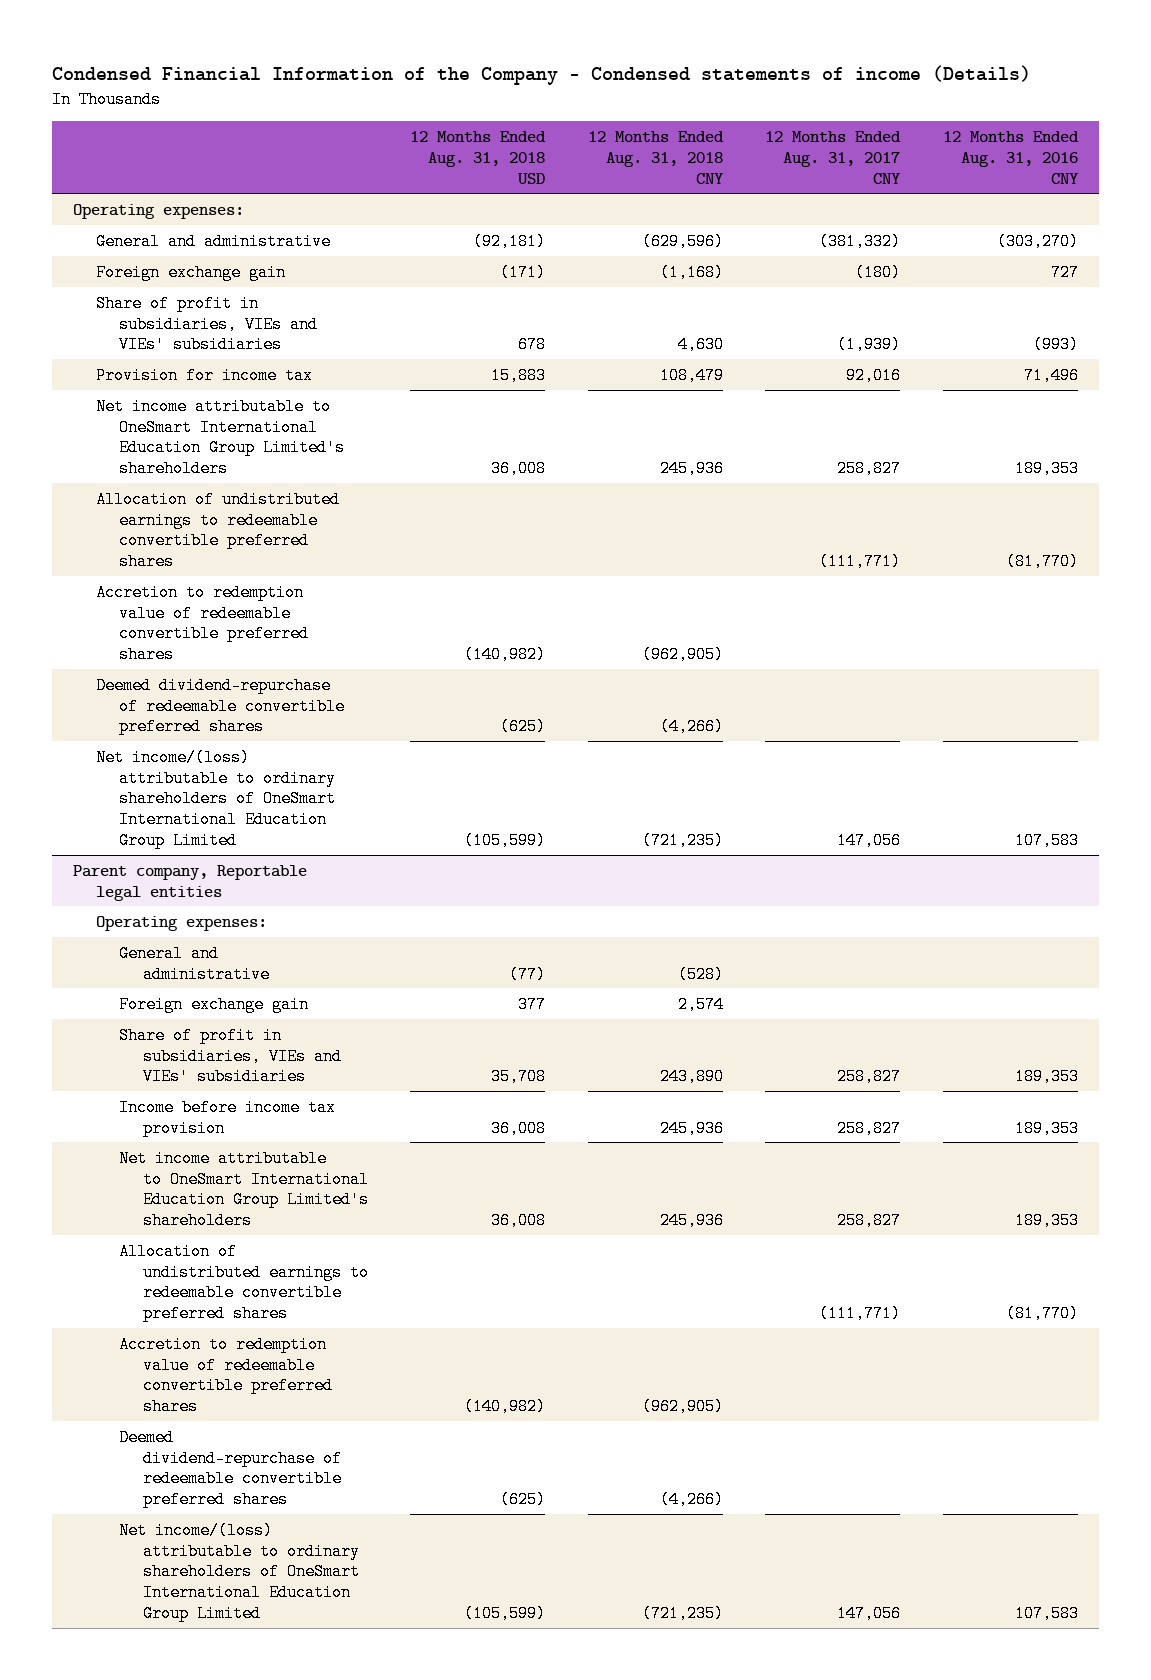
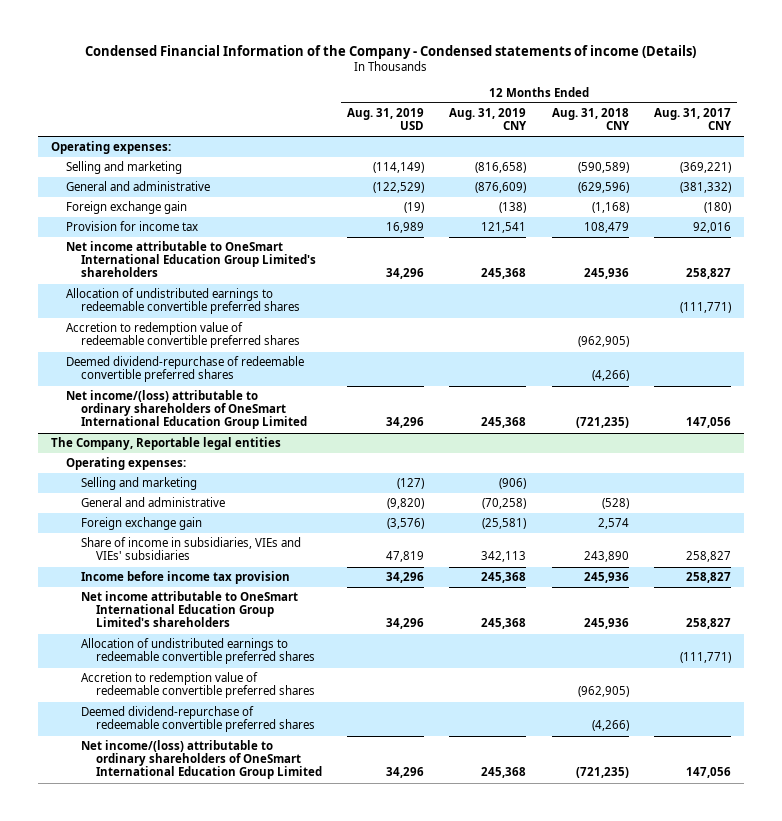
- | 12 Months Ended Aug. 31, 2018 USD | 12 Months Ended Aug. 31, 2018 CNY | 12 Months Ended Aug. 31, 2017 CNY | 12 Months Ended Aug. 31, 2016 CNY
+ | 12 Months Ended Aug. 31, 2019 USD | 12 Months Ended Aug. 31, 2019 CNY | 12 Months Ended Aug. 31, 2018 CNY | 12 Months Ended Aug. 31, 2017 CNY
+ Selling and marketing | (114,149) | (816,658) | (590,589) | (369,221)
- Share of profit in subsidiaries, VIEs and VIEs' subsidiaries | 678 | 4,630 | (1,939) | (993)
- Parent company, Reportable legal entities
+ The Company, Reportable legal entities
+ Selling and marketing | (127) | (906) | |
- Share of profit in subsidiaries, VIEs and VIEs' subsidiaries | 35,708 | 243,890 | 258,827 | 189,353
+ Share of income in subsidiaries, VIEs and VIEs' subsidiaries | 47,819 | 342,113 | 243,890 | 258,827

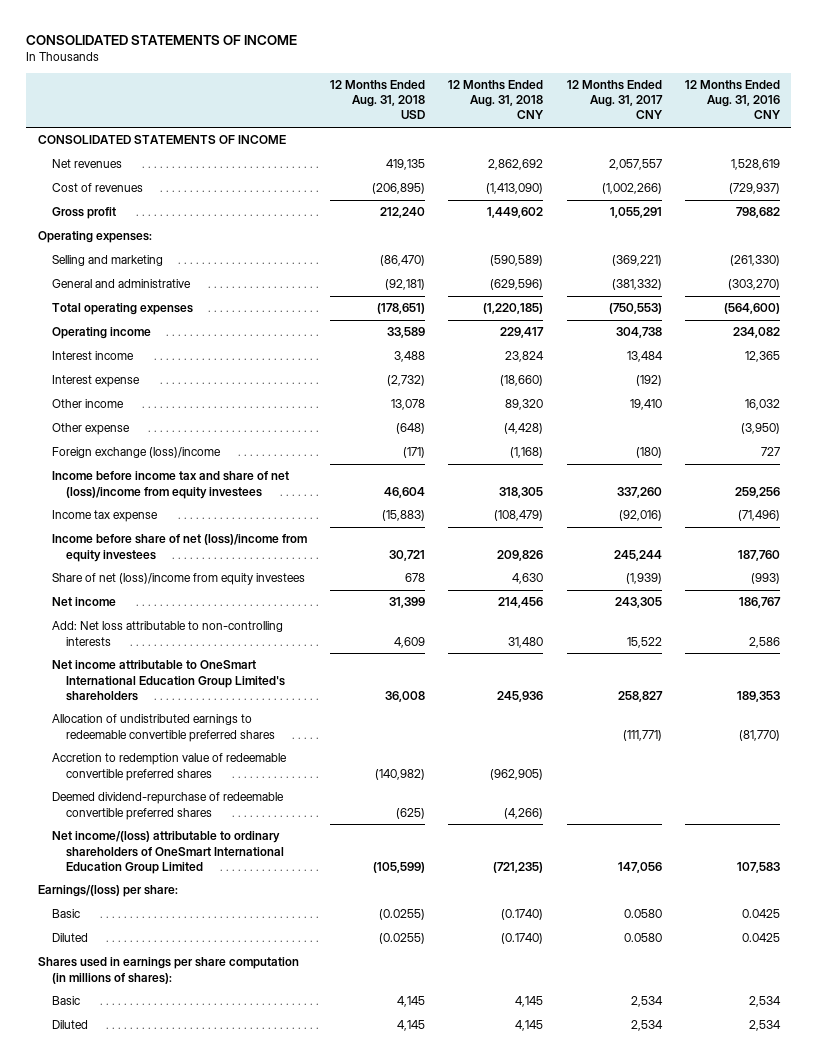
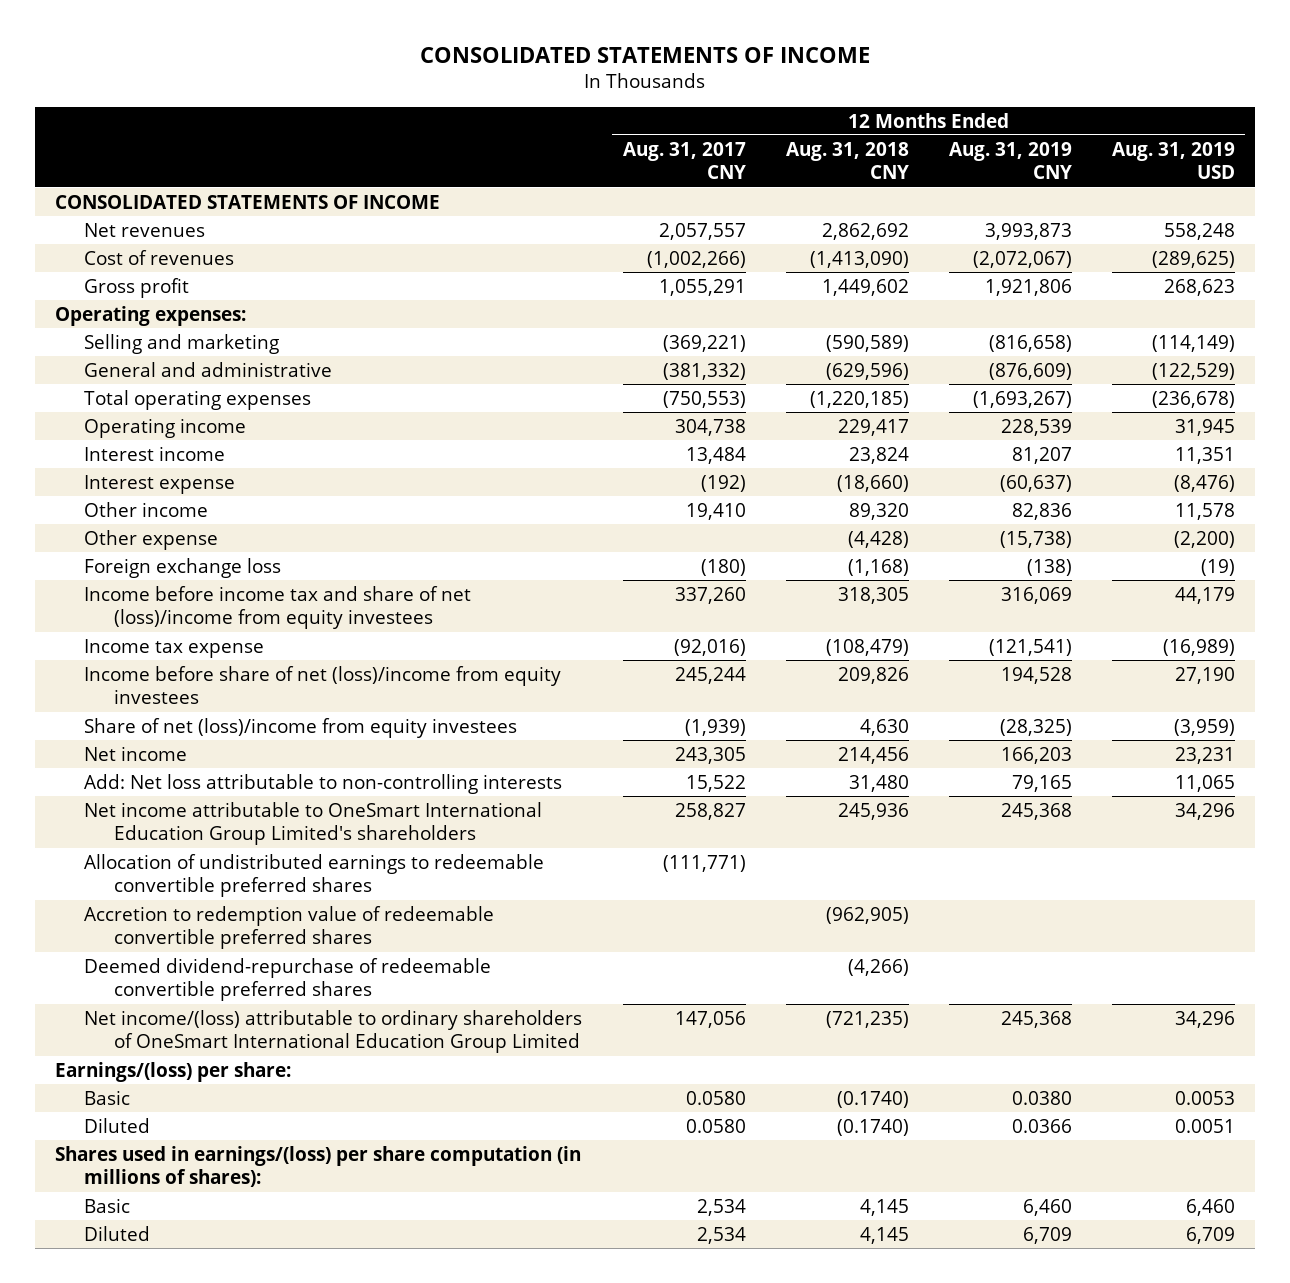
- | 12 Months Ended Aug. 31, 2018 USD | 12 Months Ended Aug. 31, 2018 CNY | 12 Months Ended Aug. 31, 2017 CNY | 12 Months Ended Aug. 31, 2016 CNY
+ | 12 Months Ended Aug. 31, 2017 CNY | 12 Months Ended Aug. 31, 2018 CNY | 12 Months Ended Aug. 31, 2019 CNY | 12 Months Ended Aug. 31, 2019 USD
- Foreign exchange (loss)/income | (171) | (1,168) | (180) | 727
+ Foreign exchange loss | (180) | (1,168) | (138) | (19)
- Shares used in earnings per share computation (in millions of shares):
+ Shares used in earnings/(loss) per share computation (in millions of shares):

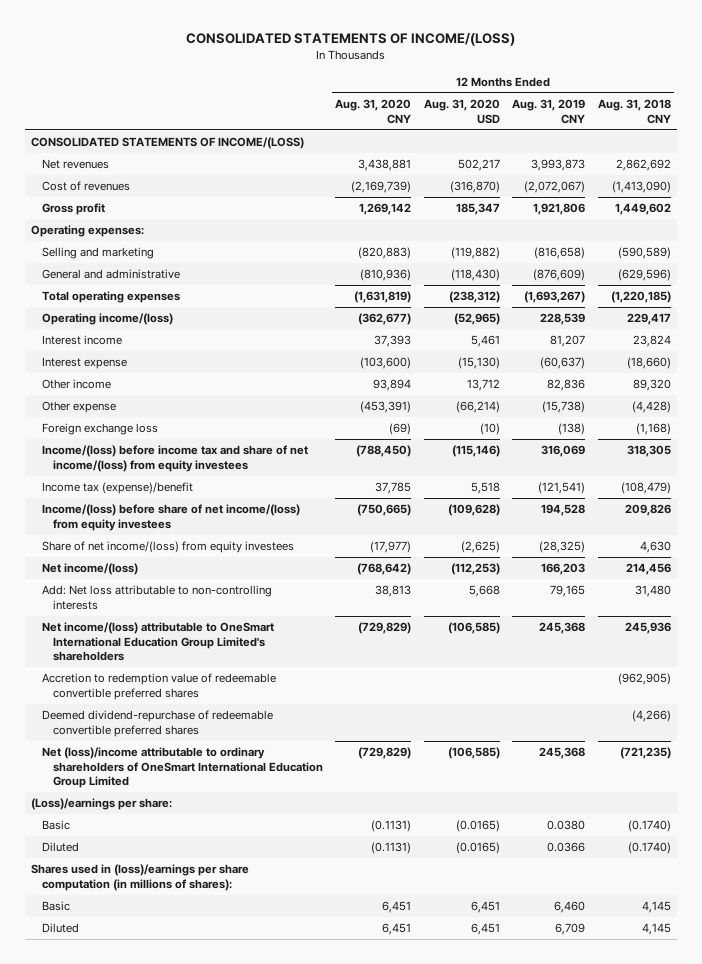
- CONSOLIDATED STATEMENTS OF INCOME
+ CONSOLIDATED STATEMENTS OF INCOME/(LOSS)
- | 12 Months Ended Aug. 31, 2017 CNY | 12 Months Ended Aug. 31, 2018 CNY | 12 Months Ended Aug. 31, 2019 CNY | 12 Months Ended Aug. 31, 2019 USD
+ | 12 Months Ended Aug. 31, 2020 CNY | 12 Months Ended Aug. 31, 2020 USD | 12 Months Ended Aug. 31, 2019 CNY | 12 Months Ended Aug. 31, 2018 CNY
- CONSOLIDATED STATEMENTS OF INCOME
+ CONSOLIDATED STATEMENTS OF INCOME/(LOSS)
- Operating income | 304,738 | 229,417 | 228,539 | 31,945
+ Operating income/(loss) | (362,677) | (52,965) | 228,539 | 229,417
- Income before income tax and share of net (loss)/income from equity investees | 337,260 | 318,305 | 316,069 | 44,179
- Income tax expense | (92,016) | (108,479) | (121,541) | (16,989)
- Income before share of net (loss)/income from equity investees | 245,244 | 209,826 | 194,528 | 27,190
- Share of net (loss)/income from equity investees | (1,939) | 4,630 | (28,325) | (3,959)
- Net income | 243,305 | 214,456 | 166,203 | 23,231
+ Income/(loss) before income tax and share of net income/(loss) from equity investees | (788,450) | (115,146) | 316,069 | 318,305
+ Income tax (expense)/benefit | 37,785 | 5,518 | (121,541) | (108,479)
+ Income/(loss) before share of net income/(loss) from equity investees | (750,665) | (109,628) | 194,528 | 209,826
+ Share of net income/(loss) from equity investees | (17,977) | (2,625) | (28,325) | 4,630
+ Net income/(loss) | (768,642) | (112,253) | 166,203 | 214,456
- Net income attributable to OneSmart International Education Group Limited's shareholders | 258,827 | 245,936 | 245,368 | 34,296
- Allocation of undistributed earnings to redeemable convertible preferred shares | (111,771) | | |
+ Net income/(loss) attributable to OneSmart International Education Group Limited's shareholders | (729,829) | (106,585) | 245,368 | 245,936
- Net income/(loss) attributable to ordinary shareholders of OneSmart International Education Group Limited | 147,056 | (721,235) | 245,368 | 34,296
- Earnings/(loss) per share:
+ Net (loss)/income attributable to ordinary shareholders of OneSmart International Education Group Limited | (729,829) | (106,585) | 245,368 | (721,235)
+ (Loss)/earnings per share:
- Shares used in earnings/(loss) per share computation (in millions of shares):
+ Shares used in (loss)/earnings per share computation (in millions of shares):

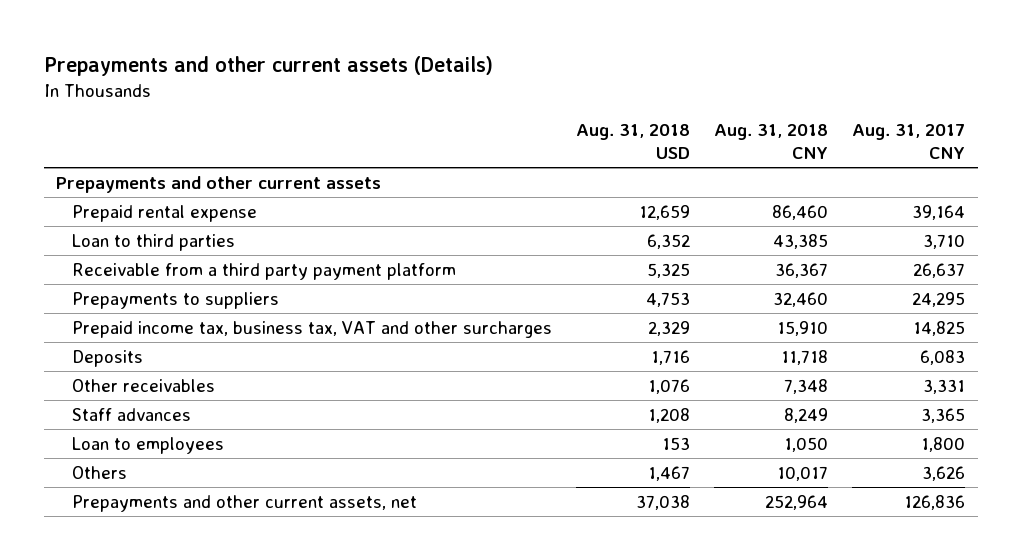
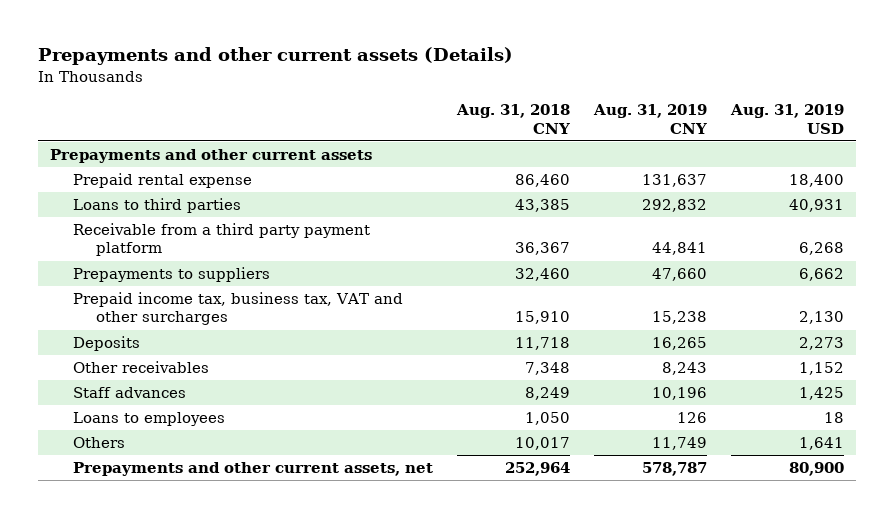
- | Aug. 31, 2018 USD | Aug. 31, 2018 CNY | Aug. 31, 2017 CNY
+ | Aug. 31, 2018 CNY | Aug. 31, 2019 CNY | Aug. 31, 2019 USD
- Loan to third parties | 6,352 | 43,385 | 3,710
+ Loans to third parties | 43,385 | 292,832 | 40,931
- Loan to employees | 153 | 1,050 | 1,800
+ Loans to employees | 1,050 | 126 | 18

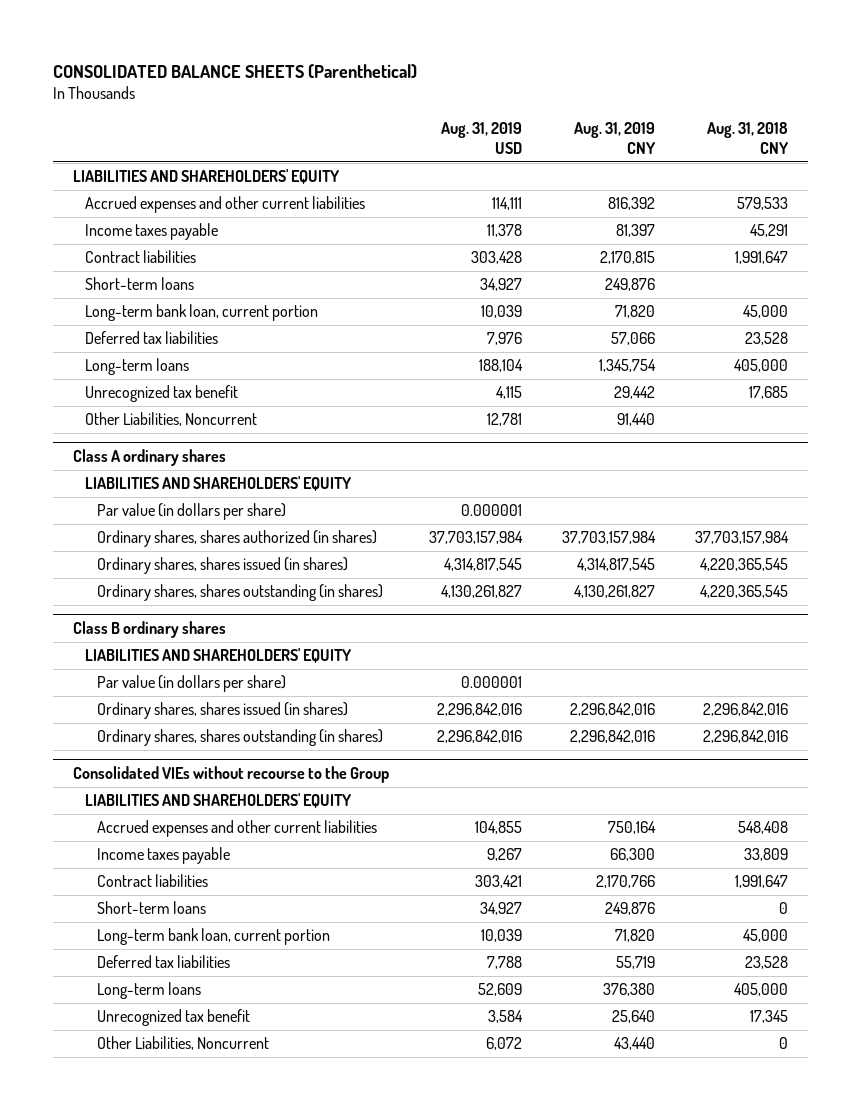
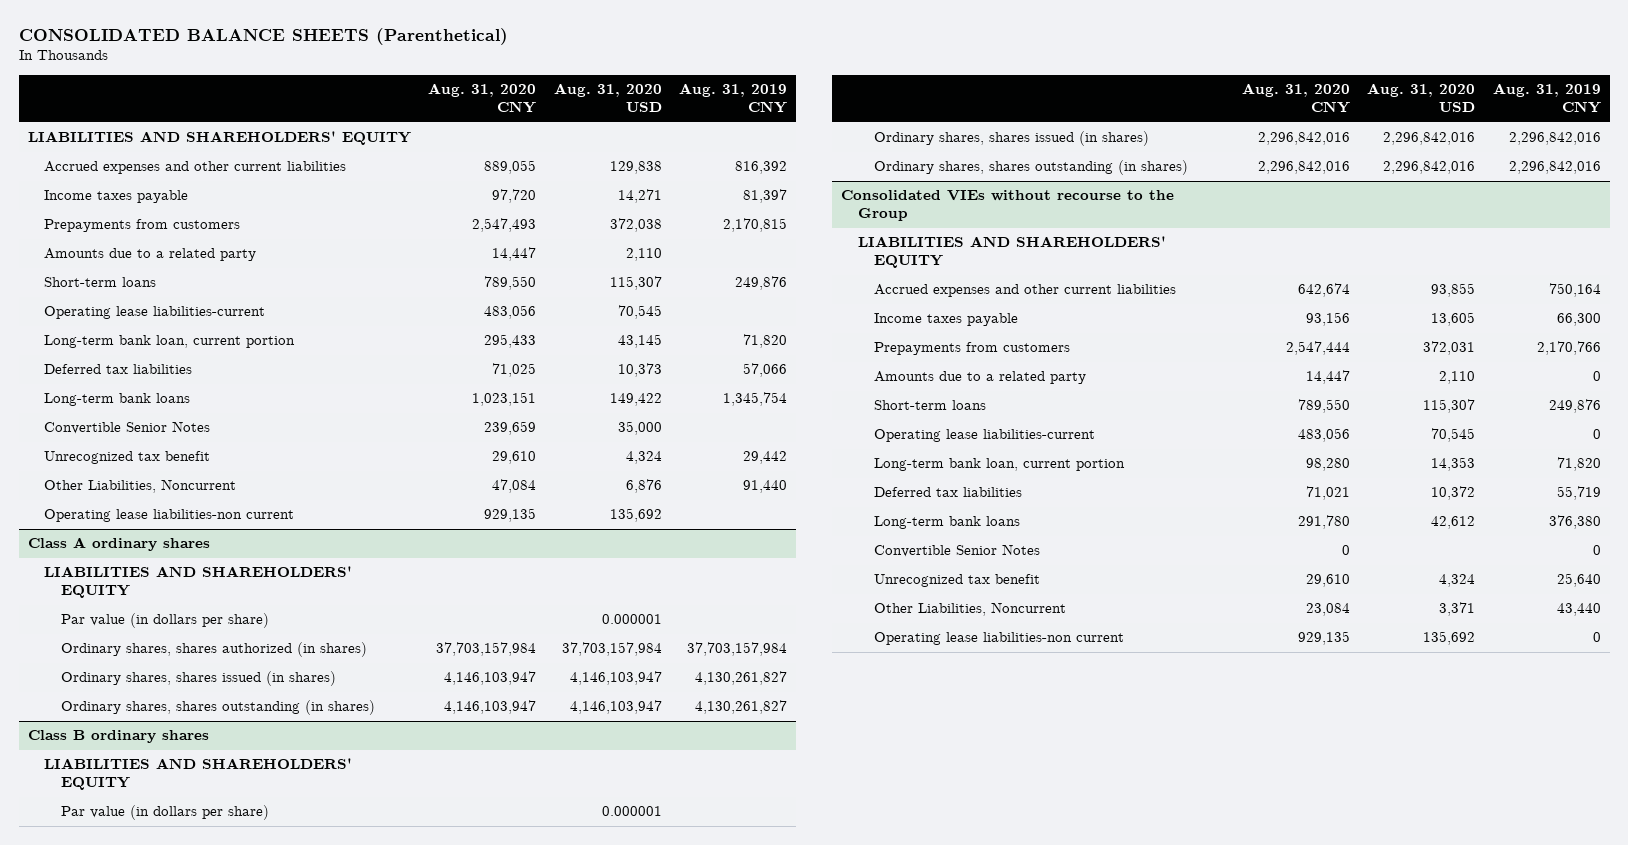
- | Aug. 31, 2019 USD | Aug. 31, 2019 CNY | Aug. 31, 2018 CNY
+ | Aug. 31, 2020 CNY | Aug. 31, 2020 USD | Aug. 31, 2019 CNY
- Contract liabilities | 303,428 | 2,170,815 | 1,991,647
+ Prepayments from customers | 2,547,493 | 372,038 | 2,170,815
+ Amounts due to a related party | 14,447 | 2,110 |
+ Operating lease liabilities-current | 483,056 | 70,545 |
- Long-term loans | 188,104 | 1,345,754 | 405,000
+ Long-term bank loans | 1,023,151 | 149,422 | 1,345,754
+ Convertible Senior Notes | 239,659 | 35,000 |
+ Operating lease liabilities-non current | 929,135 | 135,692 |
@ Class A ordinary shares
- Ordinary shares, shares issued (in shares) | 4,314,817,545 | 4,314,817,545 | 4,220,365,545
+ Ordinary shares, shares issued (in shares) | 4,146,103,947 | 4,146,103,947 | 4,130,261,827
@ Consolidated VIEs without recourse to the Group
- Contract liabilities | 303,421 | 2,170,766 | 1,991,647
+ Prepayments from customers | 2,547,444 | 372,031 | 2,170,766
+ Amounts due to a related party | 14,447 | 2,110 | 0
+ Operating lease liabilities-current | 483,056 | 70,545 | 0
- Long-term loans | 52,609 | 376,380 | 405,000
+ Long-term bank loans | 291,780 | 42,612 | 376,380
+ Convertible Senior Notes | 0 | | 0
+ Operating lease liabilities-non current | 929,135 | 135,692 | 0

